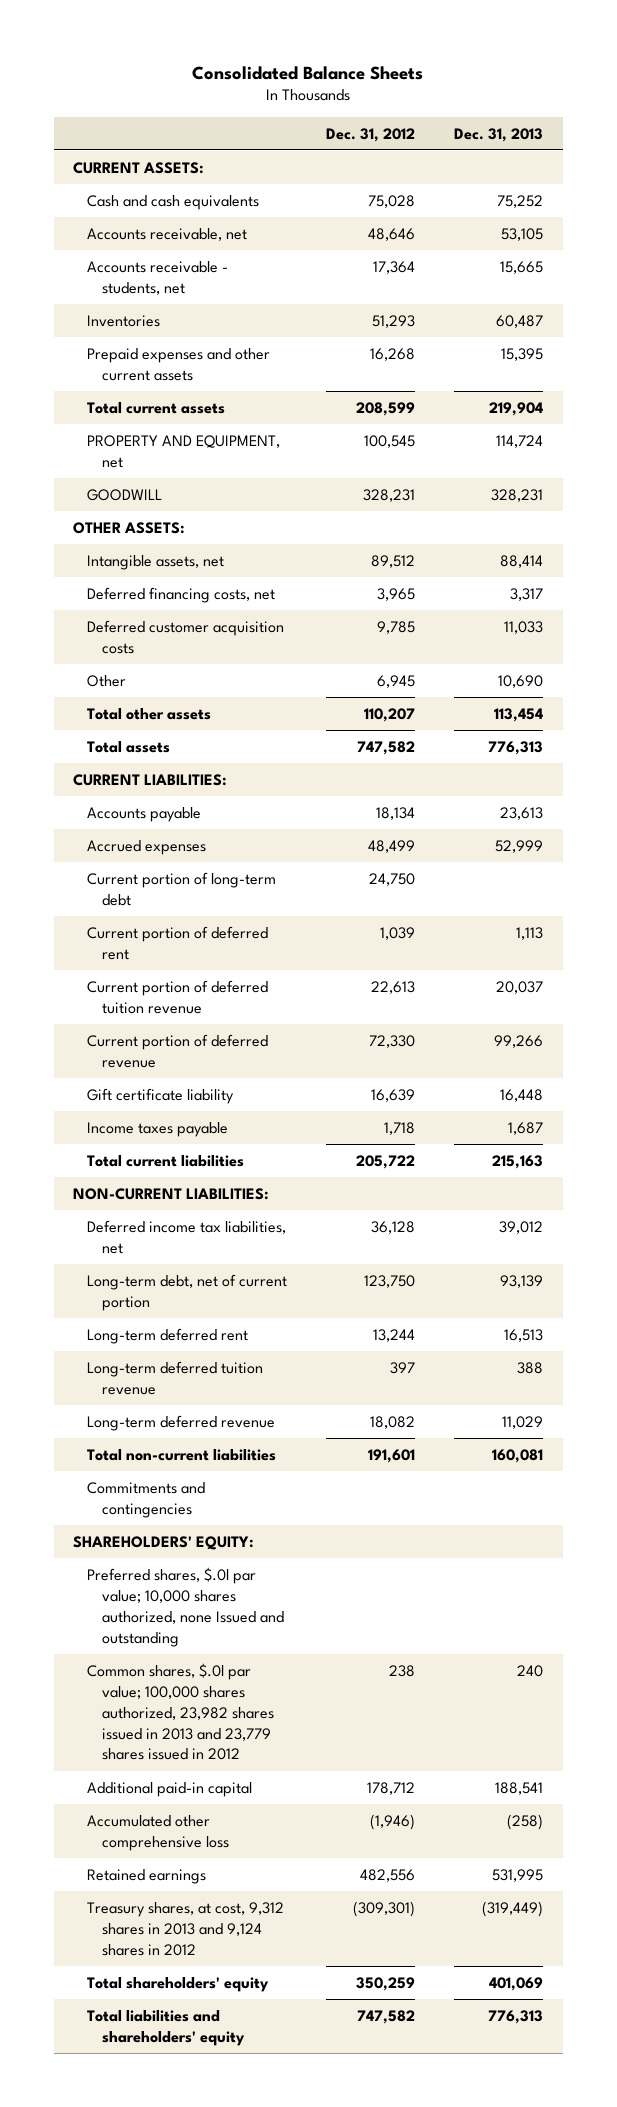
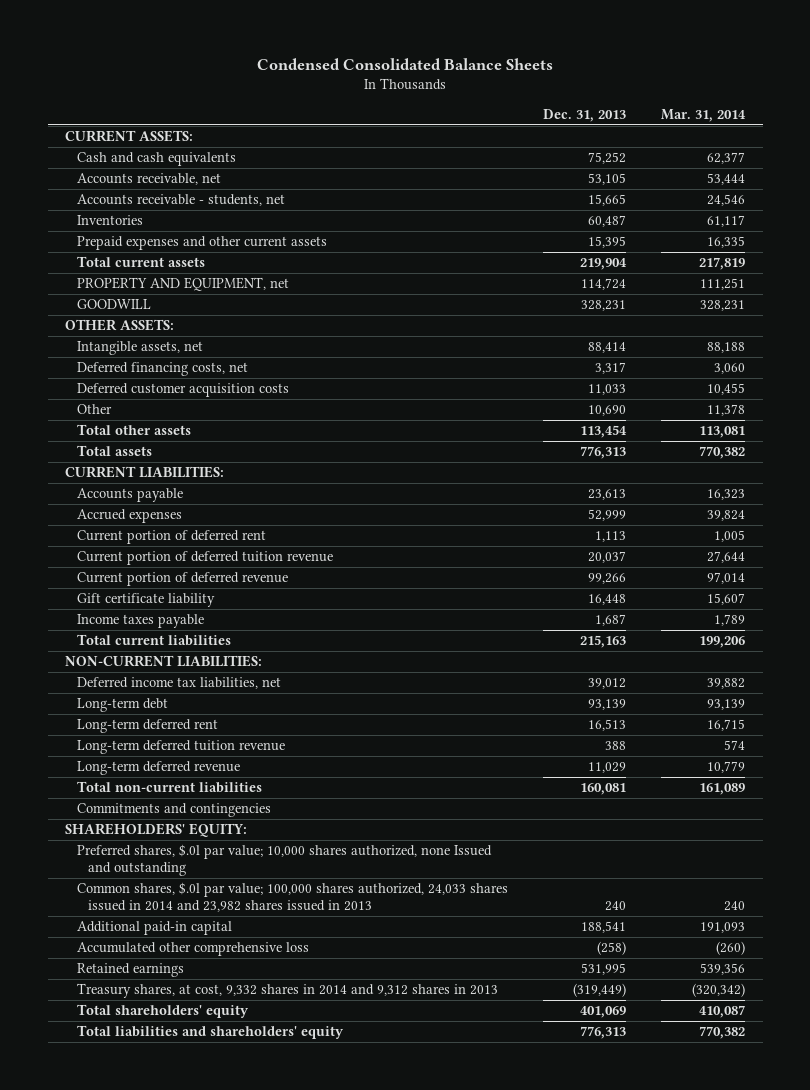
- Consolidated Balance Sheets
+ Condensed Consolidated Balance Sheets
- | Dec. 31, 2012 | Dec. 31, 2013
+ | Dec. 31, 2013 | Mar. 31, 2014
- Current portion of long-term debt | 24,750 |
- Long-term debt, net of current portion | 123,750 | 93,139
+ Long-term debt | 93,139 | 93,139
- Common shares, $.0l par value; 100,000 shares authorized, 23,982 shares issued in 2013 and 23,779 shares issued in 2012 | 238 | 240
+ Common shares, $.0l par value; 100,000 shares authorized, 24,033 shares issued in 2014 and 23,982 shares issued in 2013 | 240 | 240
- Treasury shares, at cost, 9,312 shares in 2013 and 9,124 shares in 2012 | (309,301) | (319,449)
+ Treasury shares, at cost, 9,332 shares in 2014 and 9,312 shares in 2013 | (319,449) | (320,342)

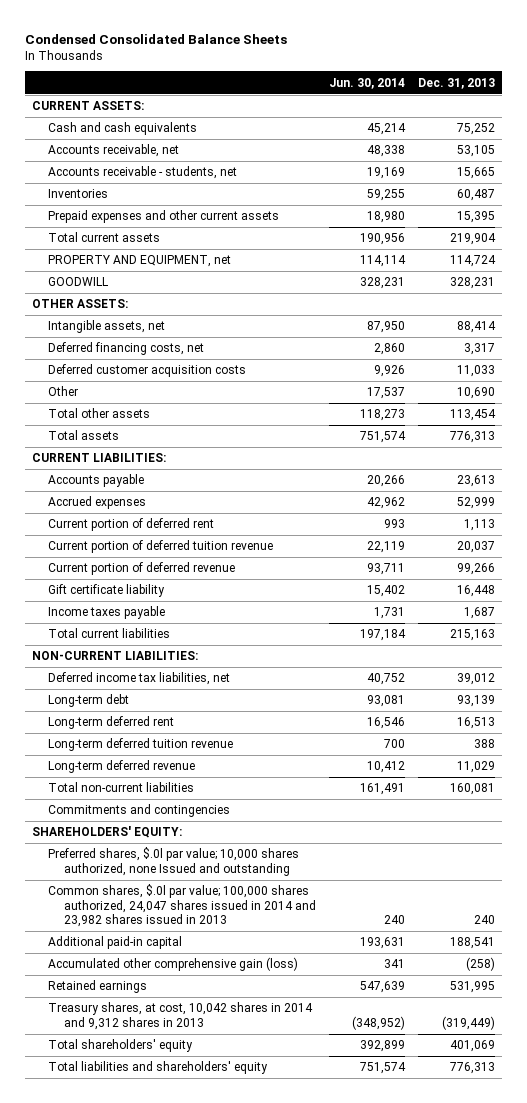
- | Dec. 31, 2013 | Mar. 31, 2014
+ | Jun. 30, 2014 | Dec. 31, 2013
- Common shares, $.0l par value; 100,000 shares authorized, 24,033 shares issued in 2014 and 23,982 shares issued in 2013 | 240 | 240
+ Common shares, $.0l par value; 100,000 shares authorized, 24,047 shares issued in 2014 and 23,982 shares issued in 2013 | 240 | 240
- Accumulated other comprehensive loss | (258) | (260)
+ Accumulated other comprehensive gain (loss) | 341 | (258)
- Treasury shares, at cost, 9,332 shares in 2014 and 9,312 shares in 2013 | (319,449) | (320,342)
+ Treasury shares, at cost, 10,042 shares in 2014 and 9,312 shares in 2013 | (348,952) | (319,449)

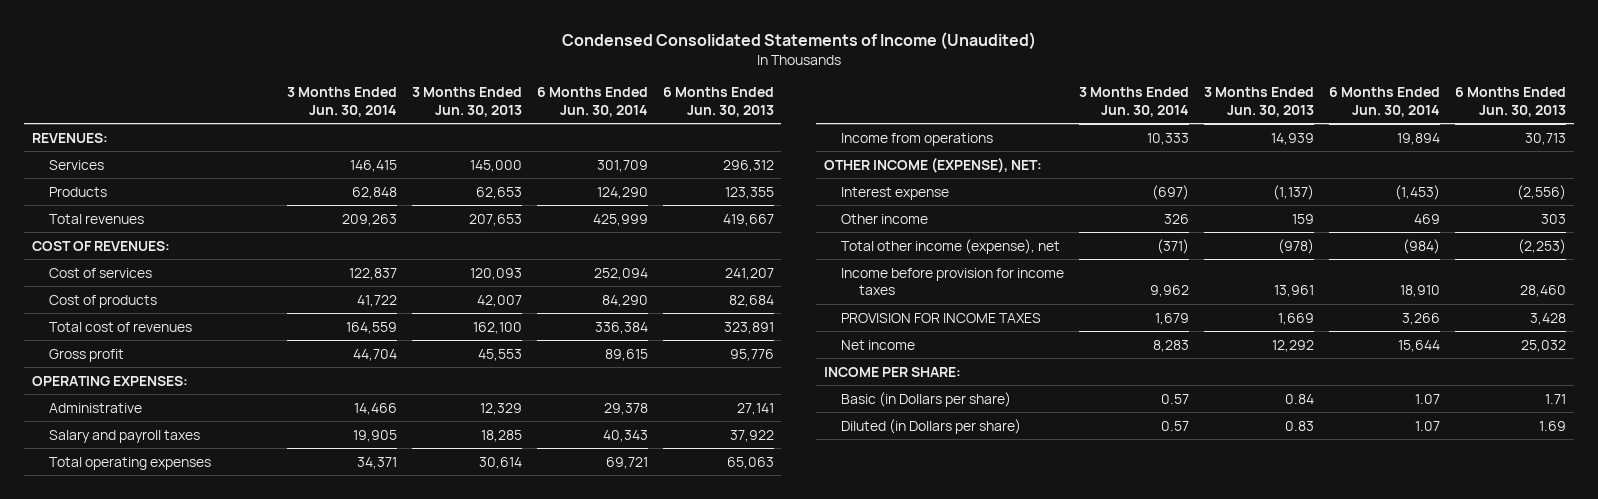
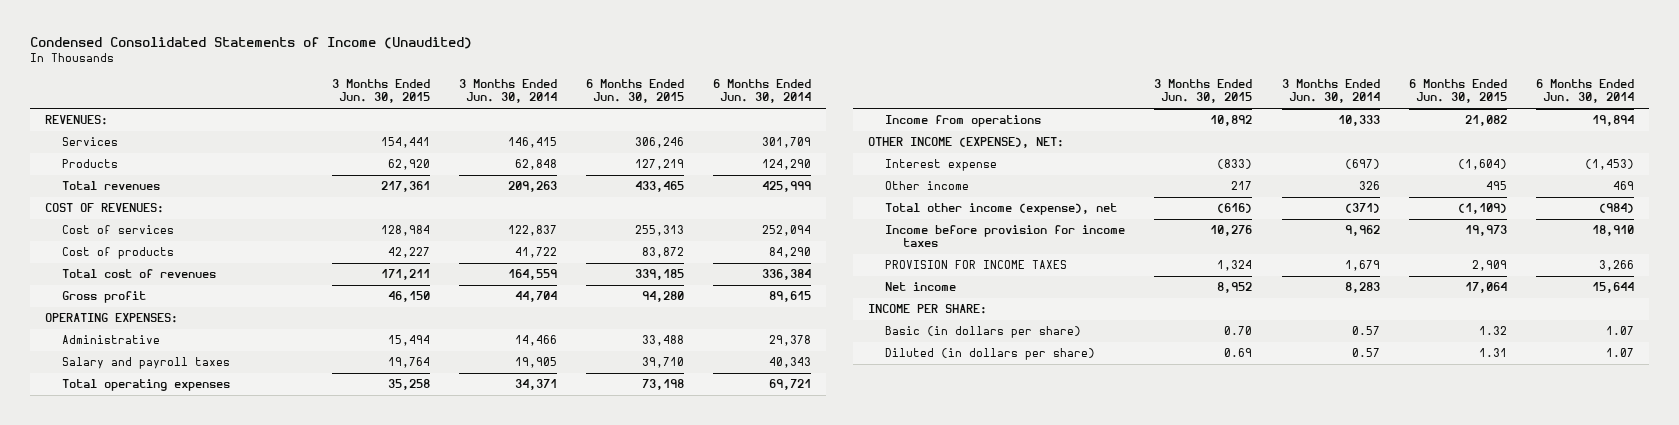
- | 3 Months Ended Jun. 30, 2014 | 3 Months Ended Jun. 30, 2013 | 6 Months Ended Jun. 30, 2014 | 6 Months Ended Jun. 30, 2013
+ | 3 Months Ended Jun. 30, 2015 | 3 Months Ended Jun. 30, 2014 | 6 Months Ended Jun. 30, 2015 | 6 Months Ended Jun. 30, 2014
- Basic (in Dollars per share) | 0.57 | 0.84 | 1.07 | 1.71
- Diluted (in Dollars per share) | 0.57 | 0.83 | 1.07 | 1.69
+ Basic (in dollars per share) | 0.70 | 0.57 | 1.32 | 1.07
+ Diluted (in dollars per share) | 0.69 | 0.57 | 1.31 | 1.07

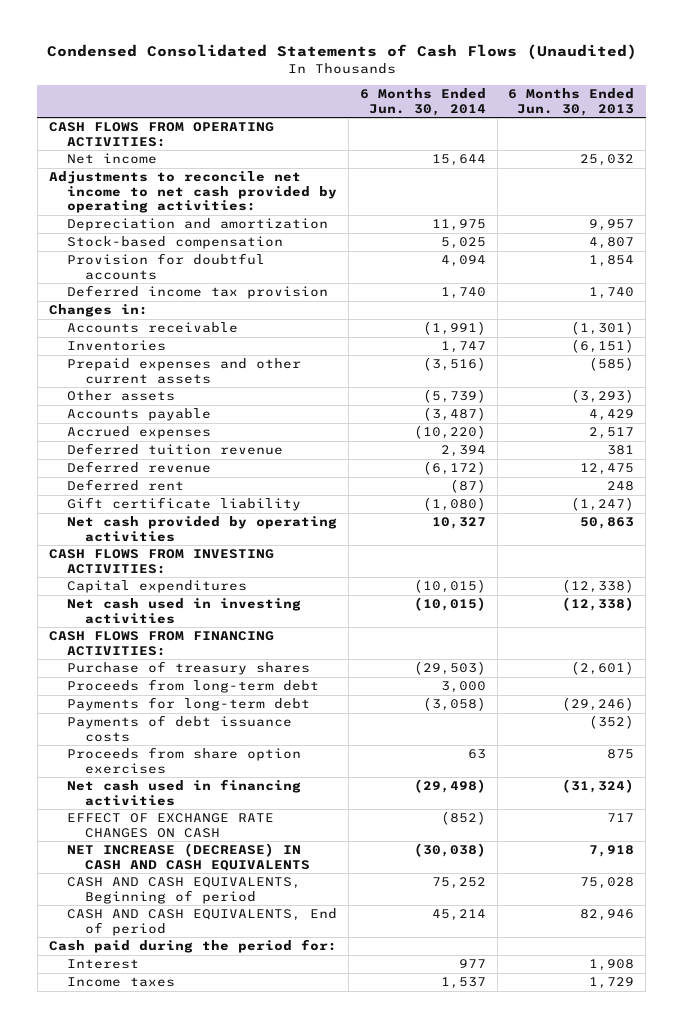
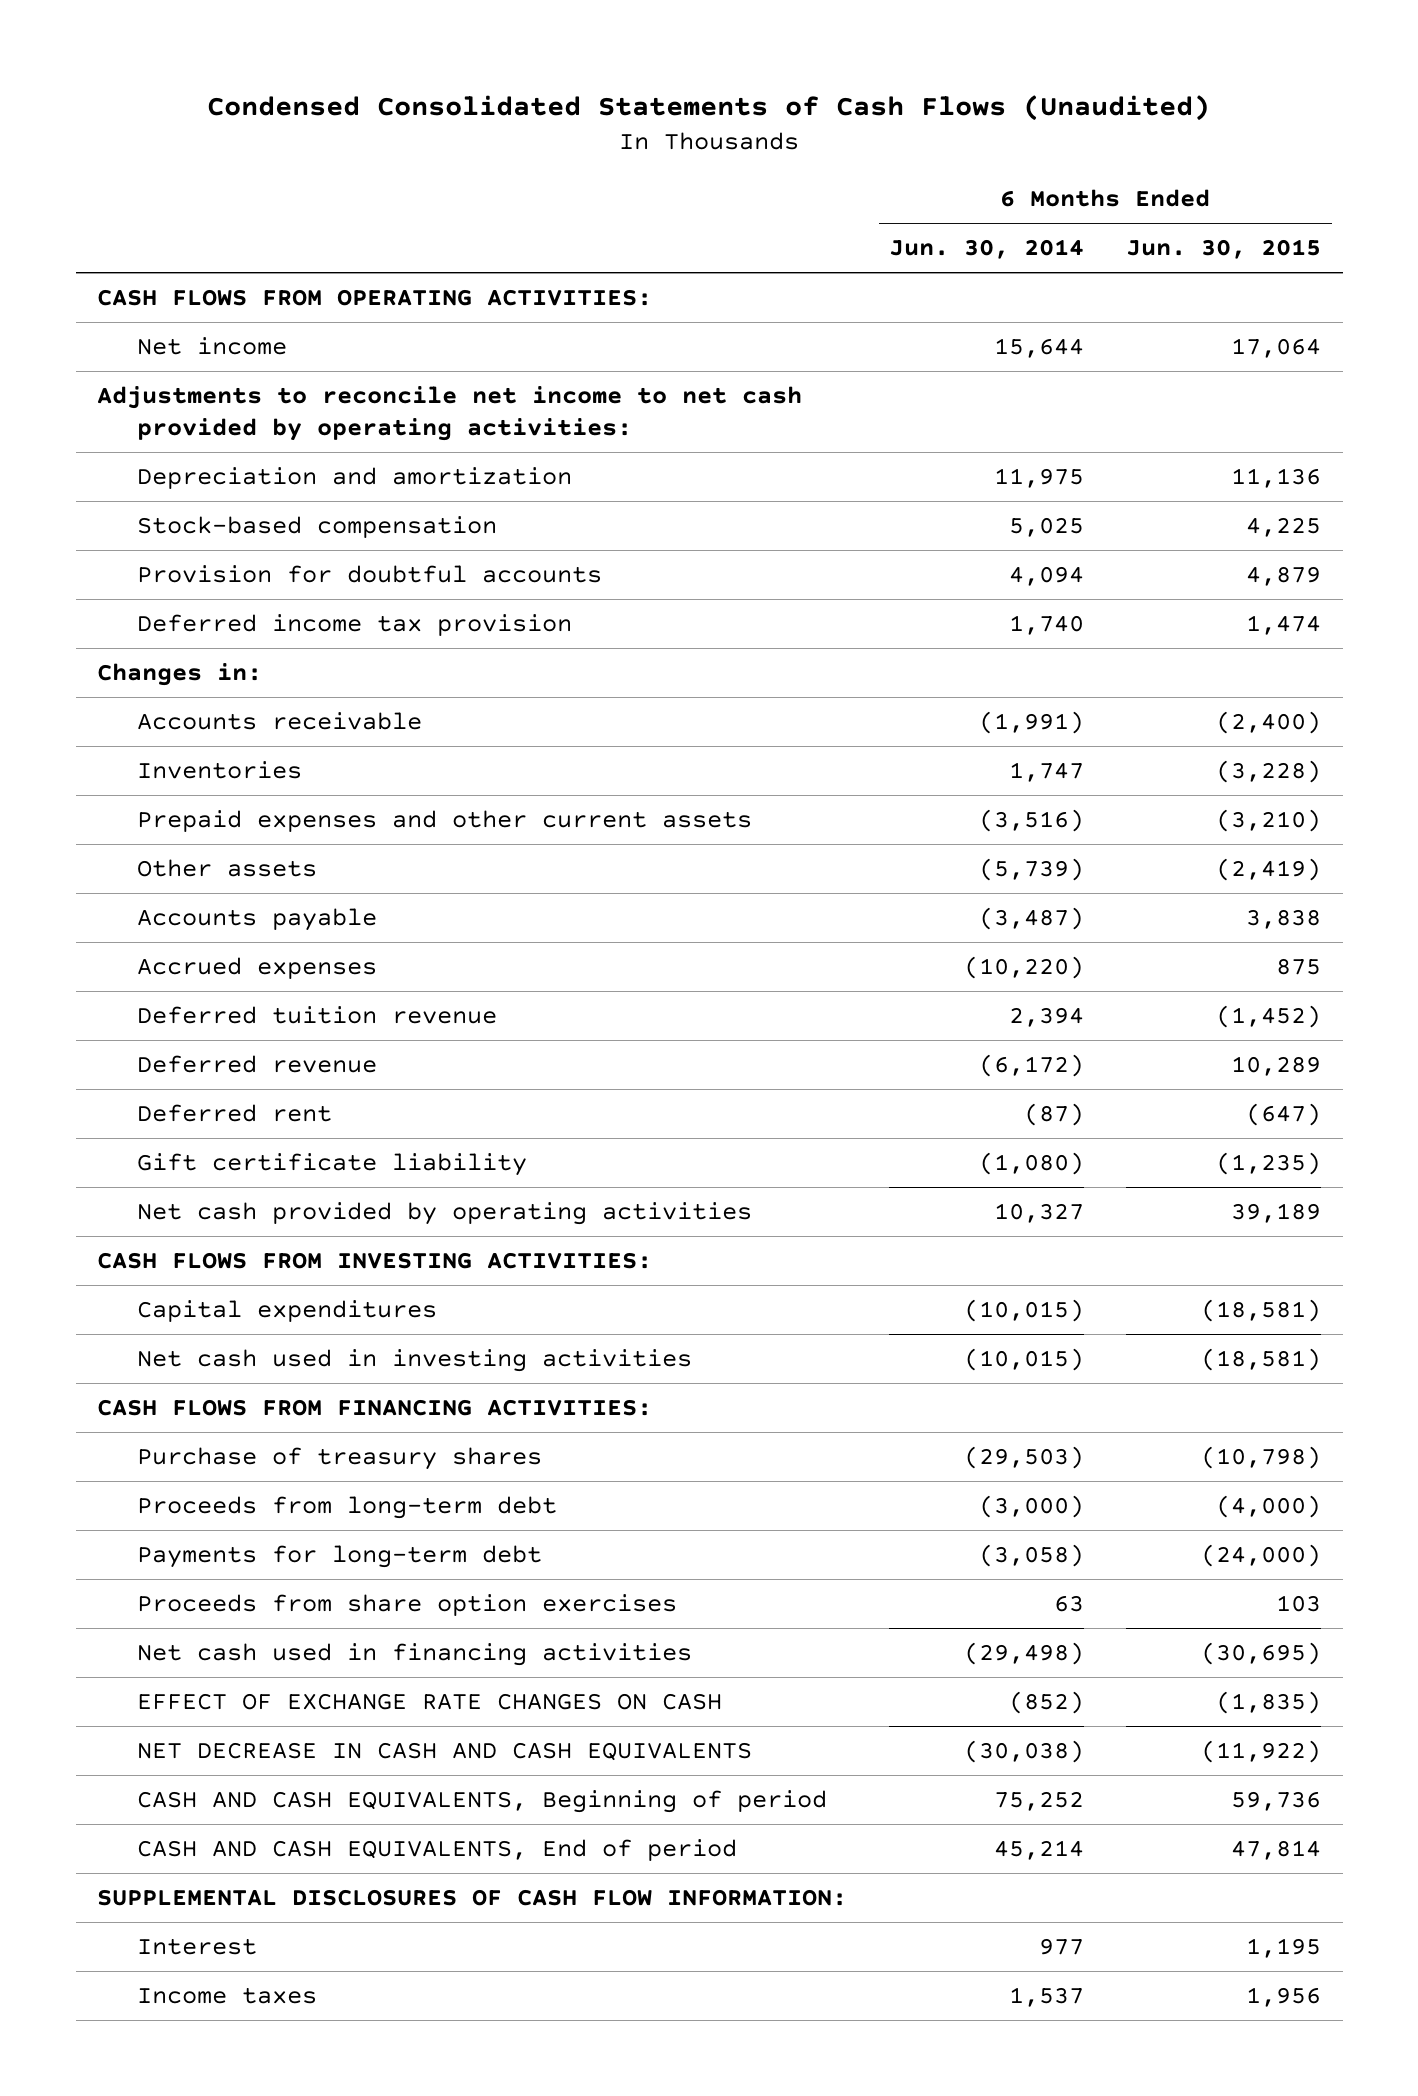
- | 6 Months Ended Jun. 30, 2014 | 6 Months Ended Jun. 30, 2013
+ | 6 Months Ended Jun. 30, 2014 | 6 Months Ended Jun. 30, 2015
- Proceeds from long-term debt | 3,000 |
+ Proceeds from long-term debt | (3,000) | (4,000)
- Payments of debt issuance costs | | (352)
- NET INCREASE (DECREASE) IN CASH AND CASH EQUIVALENTS | (30,038) | 7,918
+ NET DECREASE IN CASH AND CASH EQUIVALENTS | (30,038) | (11,922)
- Cash paid during the period for:
+ SUPPLEMENTAL DISCLOSURES OF CASH FLOW INFORMATION:

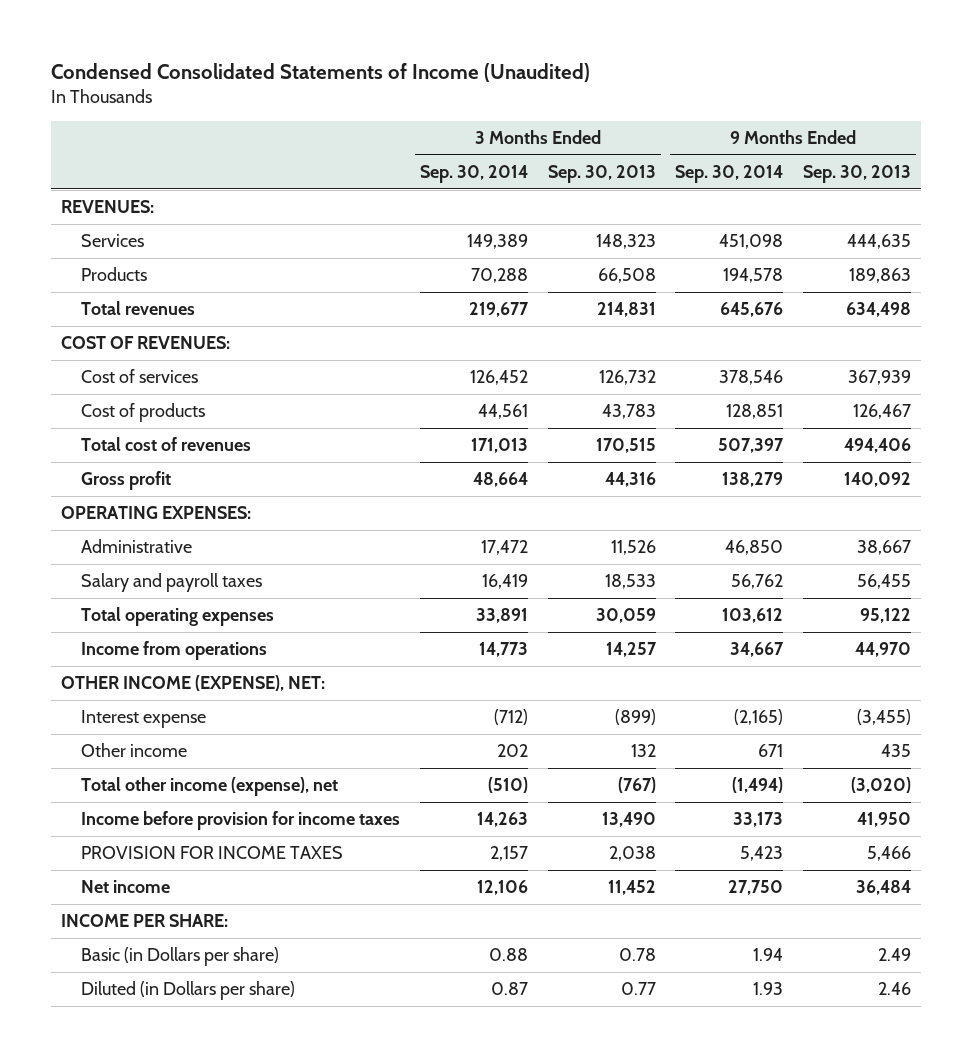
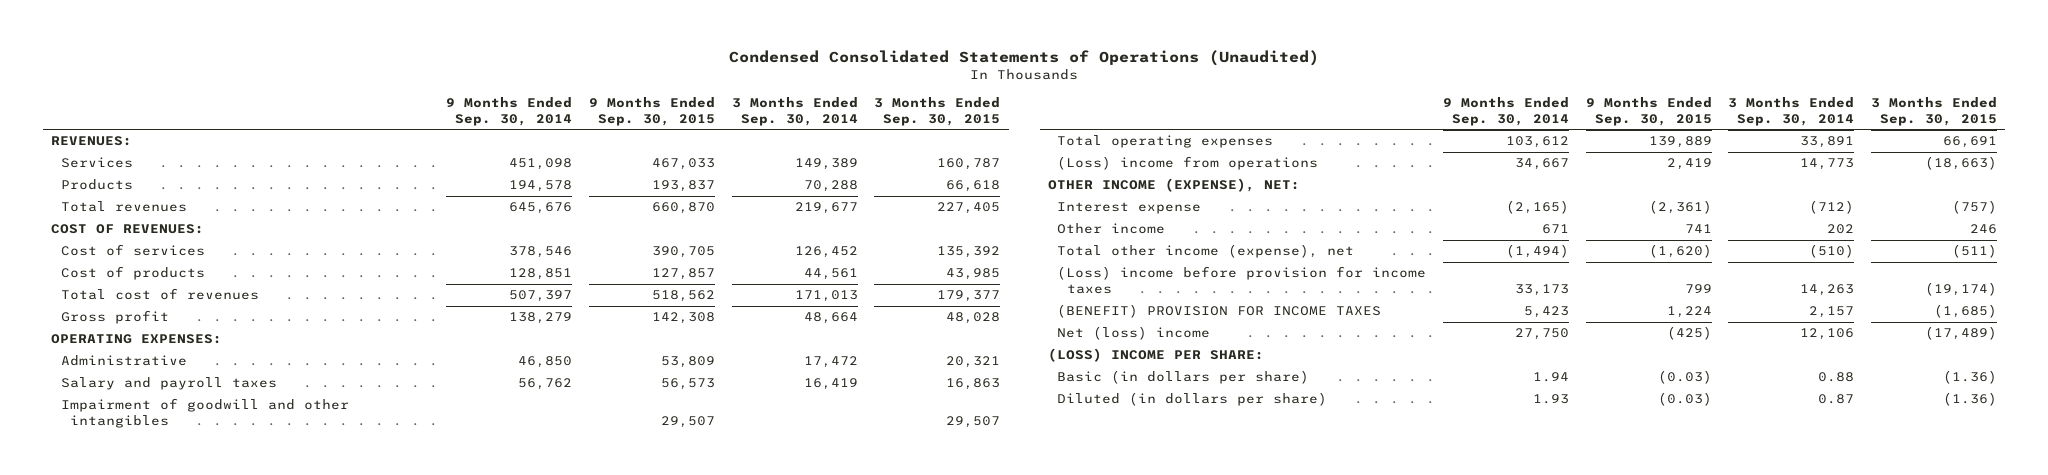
- Condensed Consolidated Statements of Income (Unaudited)
+ Condensed Consolidated Statements of Operations (Unaudited)
- | 3 Months Ended Sep. 30, 2014 | 3 Months Ended Sep. 30, 2013 | 9 Months Ended Sep. 30, 2014 | 9 Months Ended Sep. 30, 2013
+ | 9 Months Ended Sep. 30, 2014 | 9 Months Ended Sep. 30, 2015 | 3 Months Ended Sep. 30, 2014 | 3 Months Ended Sep. 30, 2015
+ Impairment of goodwill and other intangibles | | 29,507 | | 29,507
- Income from operations | 14,773 | 14,257 | 34,667 | 44,970
+ (Loss) income from operations | 34,667 | 2,419 | 14,773 | (18,663)
- Income before provision for income taxes | 14,263 | 13,490 | 33,173 | 41,950
- PROVISION FOR INCOME TAXES | 2,157 | 2,038 | 5,423 | 5,466
- Net income | 12,106 | 11,452 | 27,750 | 36,484
- INCOME PER SHARE:
- Basic (in Dollars per share) | 0.88 | 0.78 | 1.94 | 2.49
- Diluted (in Dollars per share) | 0.87 | 0.77 | 1.93 | 2.46
+ (Loss) income before provision for income taxes | 33,173 | 799 | 14,263 | (19,174)
+ (BENEFIT) PROVISION FOR INCOME TAXES | 5,423 | 1,224 | 2,157 | (1,685)
+ Net (loss) income | 27,750 | (425) | 12,106 | (17,489)
+ (LOSS) INCOME PER SHARE:
+ Basic (in dollars per share) | 1.94 | (0.03) | 0.88 | (1.36)
+ Diluted (in dollars per share) | 1.93 | (0.03) | 0.87 | (1.36)

